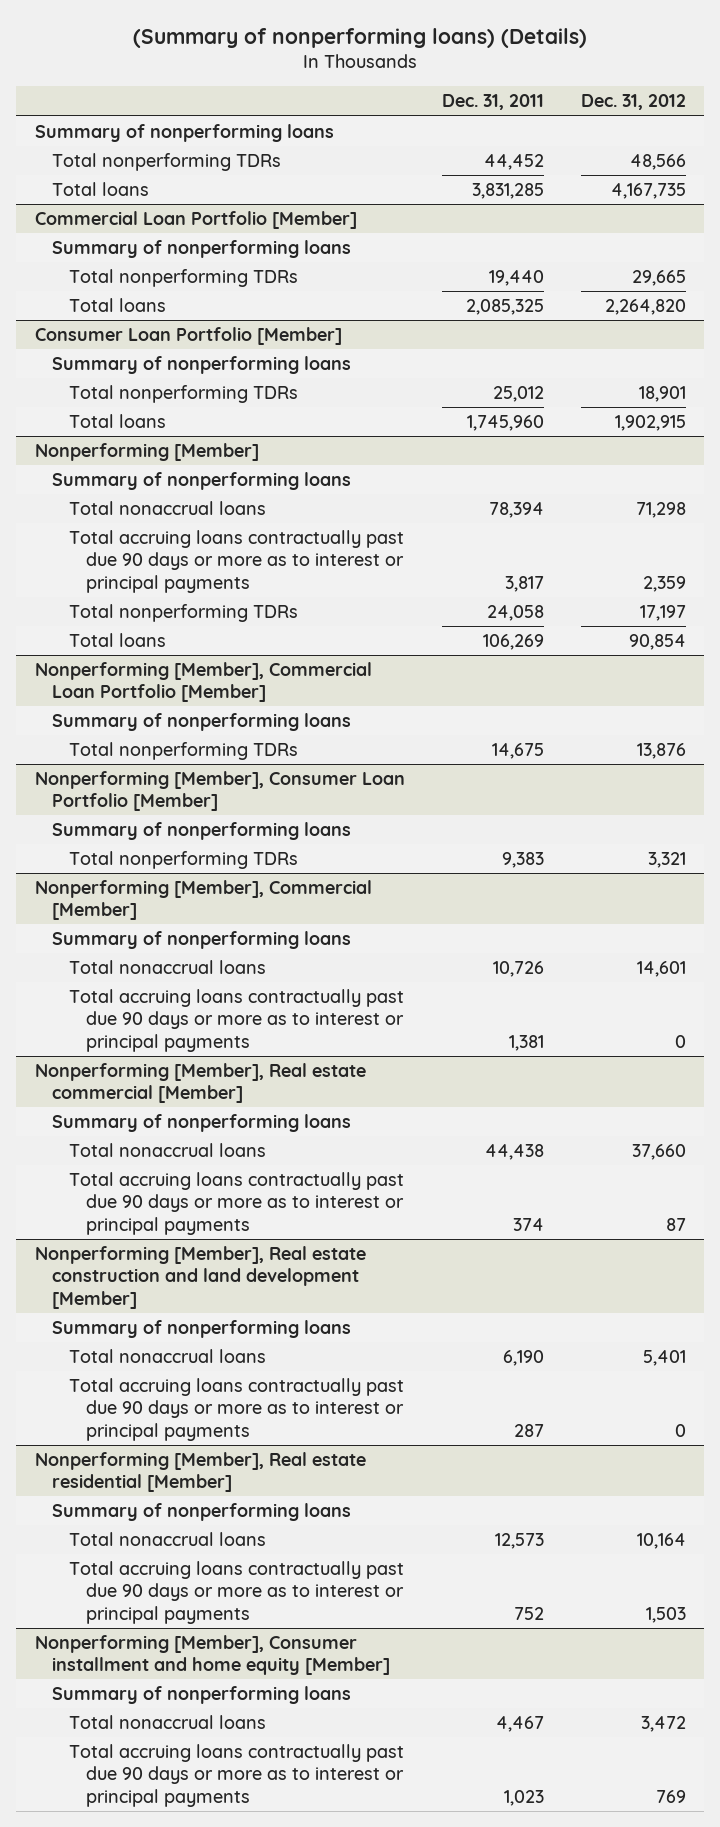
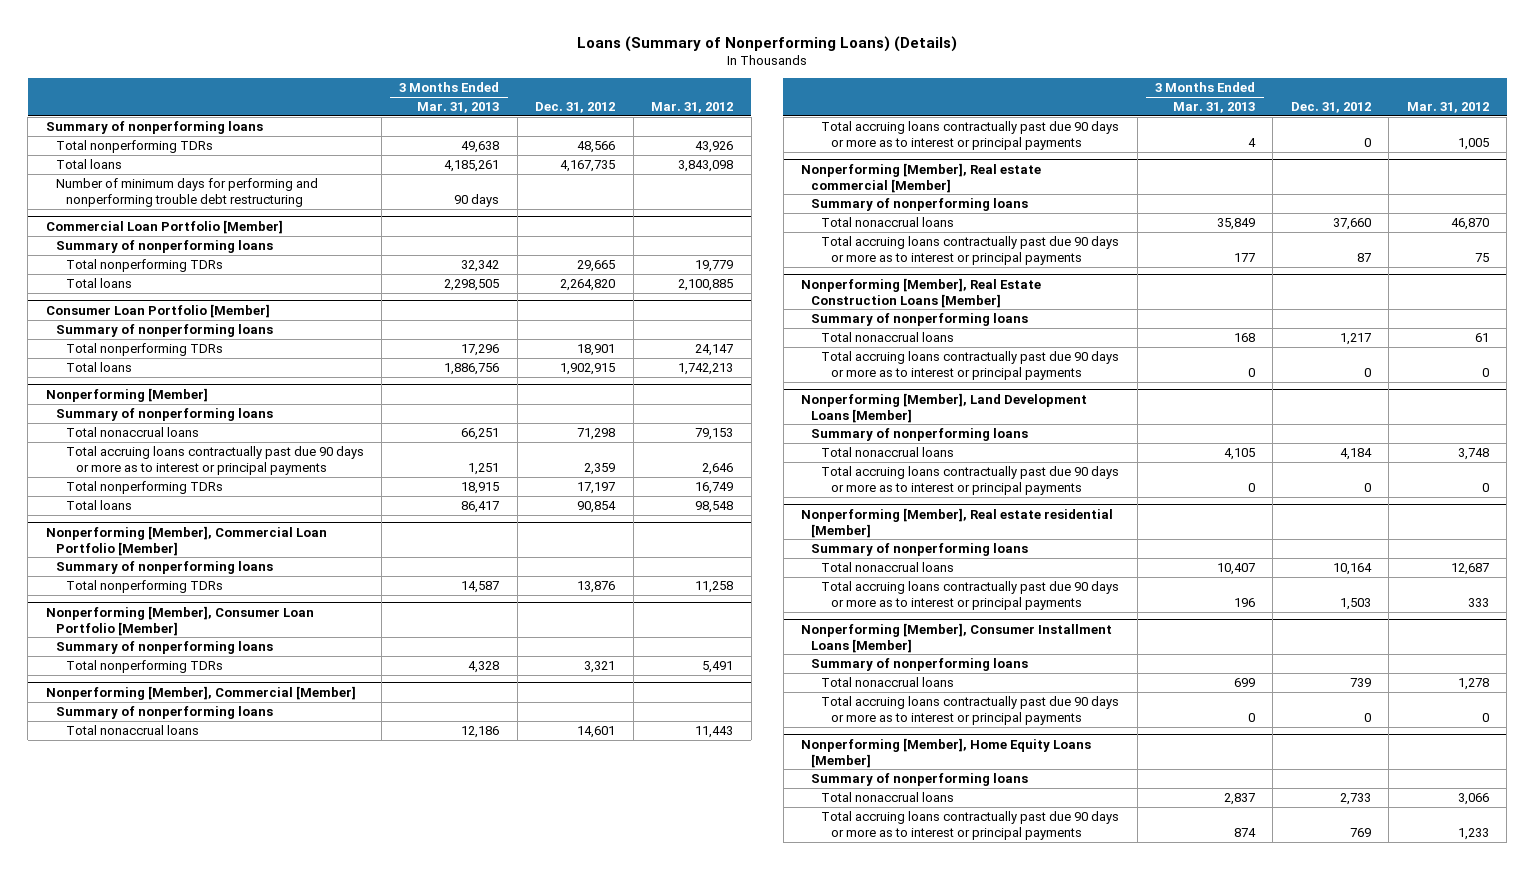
- (Summary of nonperforming loans) (Details)
+ Loans (Summary of Nonperforming Loans) (Details)
- | Dec. 31, 2011 | Dec. 31, 2012
+ | 3 Months Ended Mar. 31, 2013 | Dec. 31, 2012 | Mar. 31, 2012
+ Number of minimum days for performing and nonperforming trouble debt restructuring | 90 days | |
- Nonperforming [Member], Real estate construction and land development [Member]
+ Nonperforming [Member], Real Estate Construction Loans [Member]
- Total nonaccrual loans | 6,190 | 5,401
+ Total nonaccrual loans | 168 | 1,217 | 61
+ Nonperforming [Member], Land Development Loans [Member]
+ Summary of nonperforming loans
+ Total nonaccrual loans | 4,105 | 4,184 | 3,748
+ Total accruing loans contractually past due 90 days or more as to interest or principal payments | 0 | 0 | 0
- Nonperforming [Member], Consumer installment and home equity [Member]
+ Nonperforming [Member], Consumer Installment Loans [Member]
- Total nonaccrual loans | 4,467 | 3,472
+ Total nonaccrual loans | 699 | 739 | 1,278
+ Total accruing loans contractually past due 90 days or more as to interest or principal payments | 0 | 0 | 0
+ Nonperforming [Member], Home Equity Loans [Member]
+ Summary of nonperforming loans
+ Total nonaccrual loans | 2,837 | 2,733 | 3,066

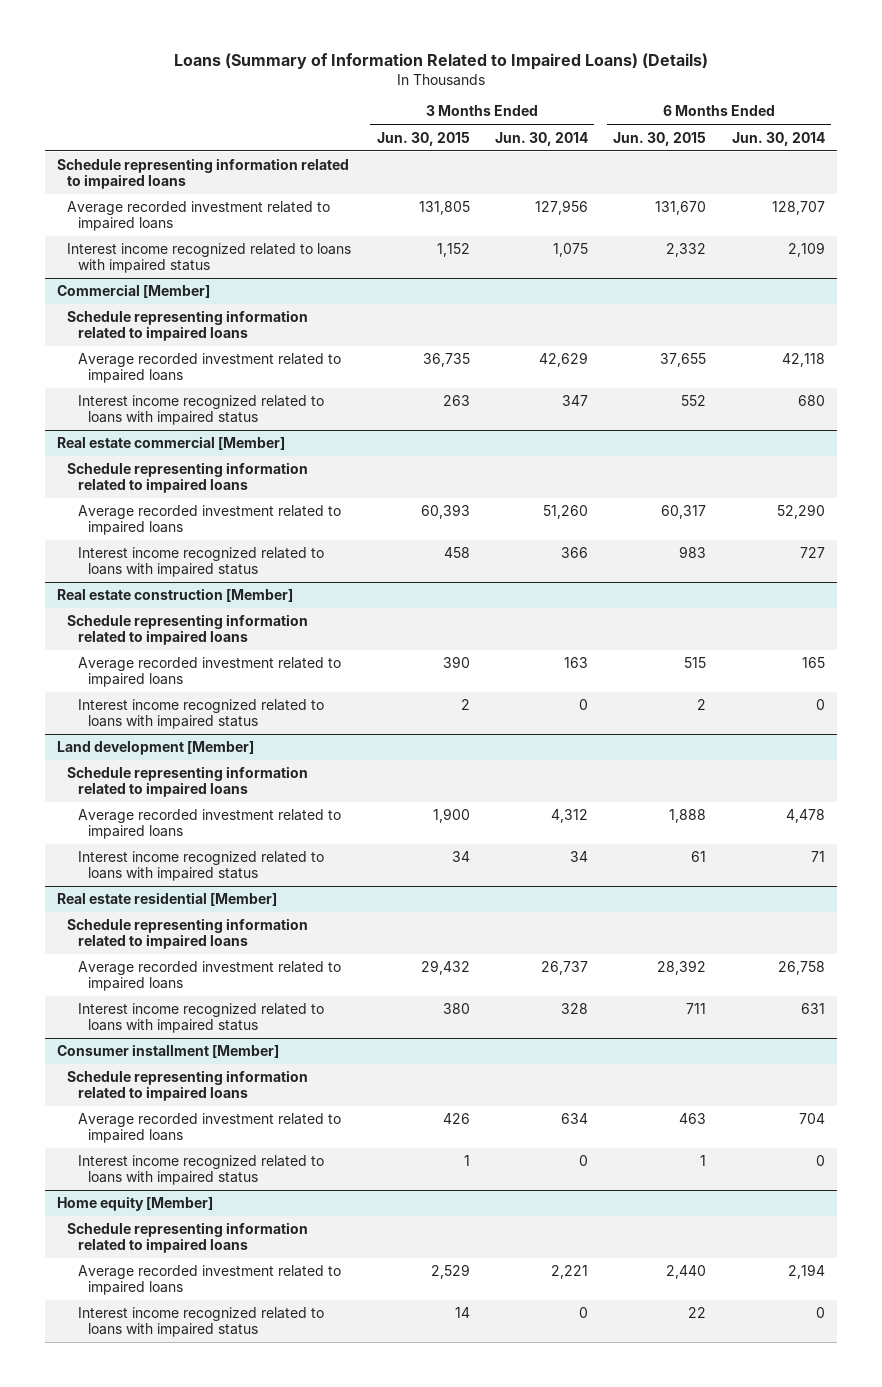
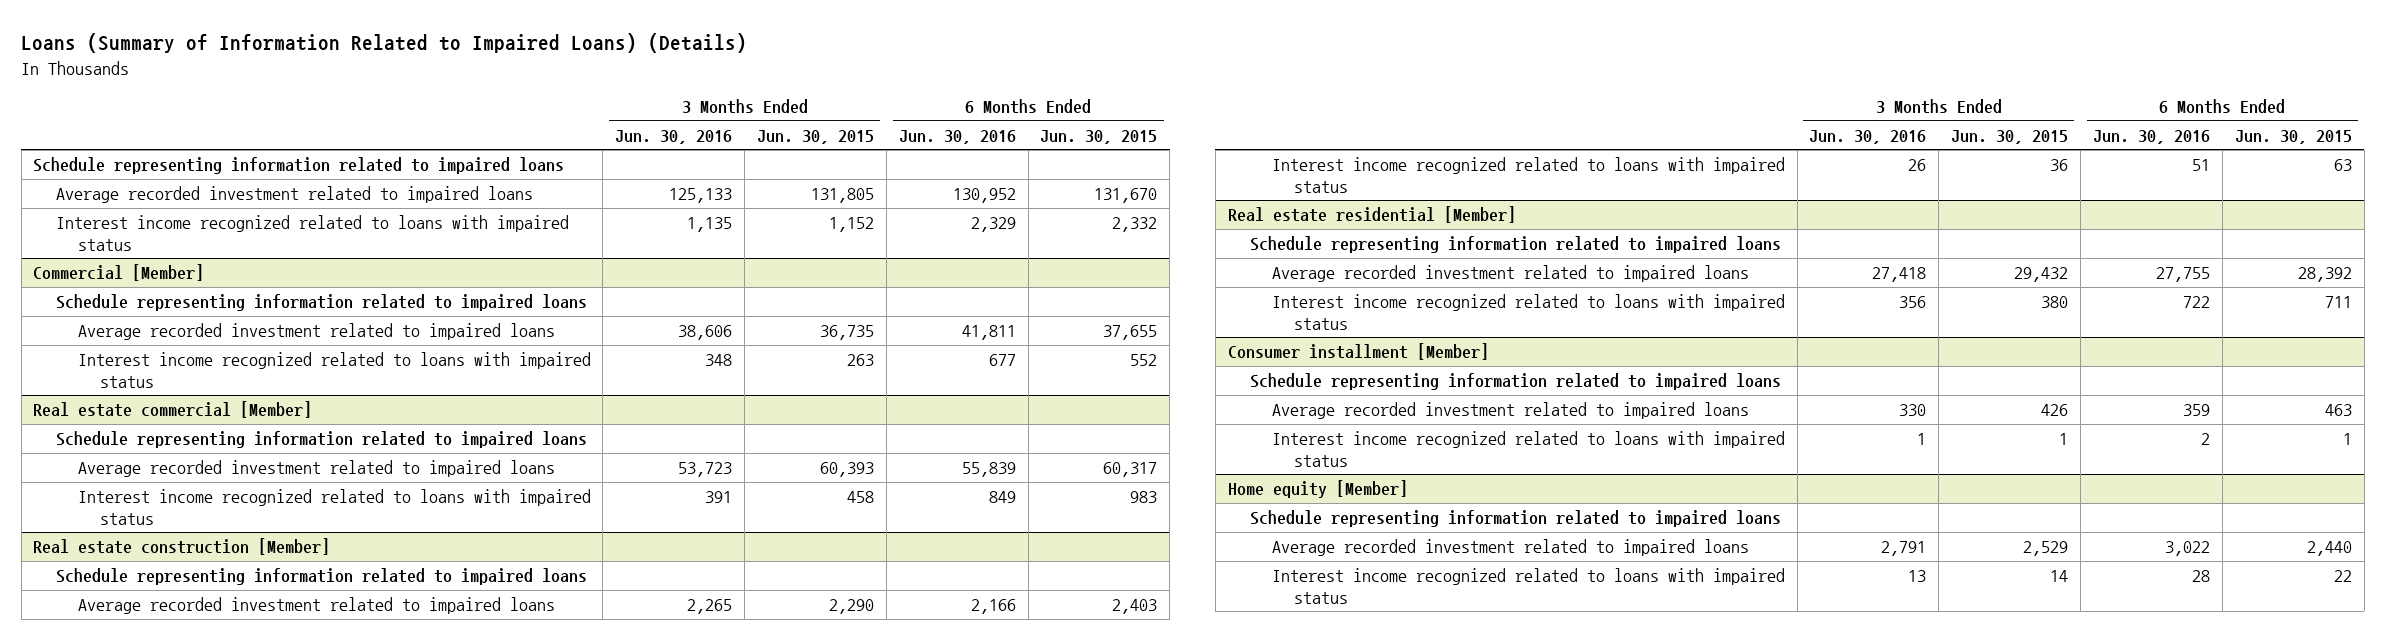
- | 3 Months Ended Jun. 30, 2015 | 3 Months Ended Jun. 30, 2014 | 6 Months Ended Jun. 30, 2015 | 6 Months Ended Jun. 30, 2014
+ | 3 Months Ended Jun. 30, 2016 | 3 Months Ended Jun. 30, 2015 | 6 Months Ended Jun. 30, 2016 | 6 Months Ended Jun. 30, 2015
@ Real estate construction [Member]
- Average recorded investment related to impaired loans | 390 | 163 | 515 | 165
- Interest income recognized related to loans with impaired status | 2 | 0 | 2 | 0
- Land development [Member]
- Schedule representing information related to impaired loans
- Average recorded investment related to impaired loans | 1,900 | 4,312 | 1,888 | 4,478
- Interest income recognized related to loans with impaired status | 34 | 34 | 61 | 71
@ Real estate construction [Member]
+ Average recorded investment related to impaired loans | 2,265 | 2,290 | 2,166 | 2,403
+ Interest income recognized related to loans with impaired status | 26 | 36 | 51 | 63

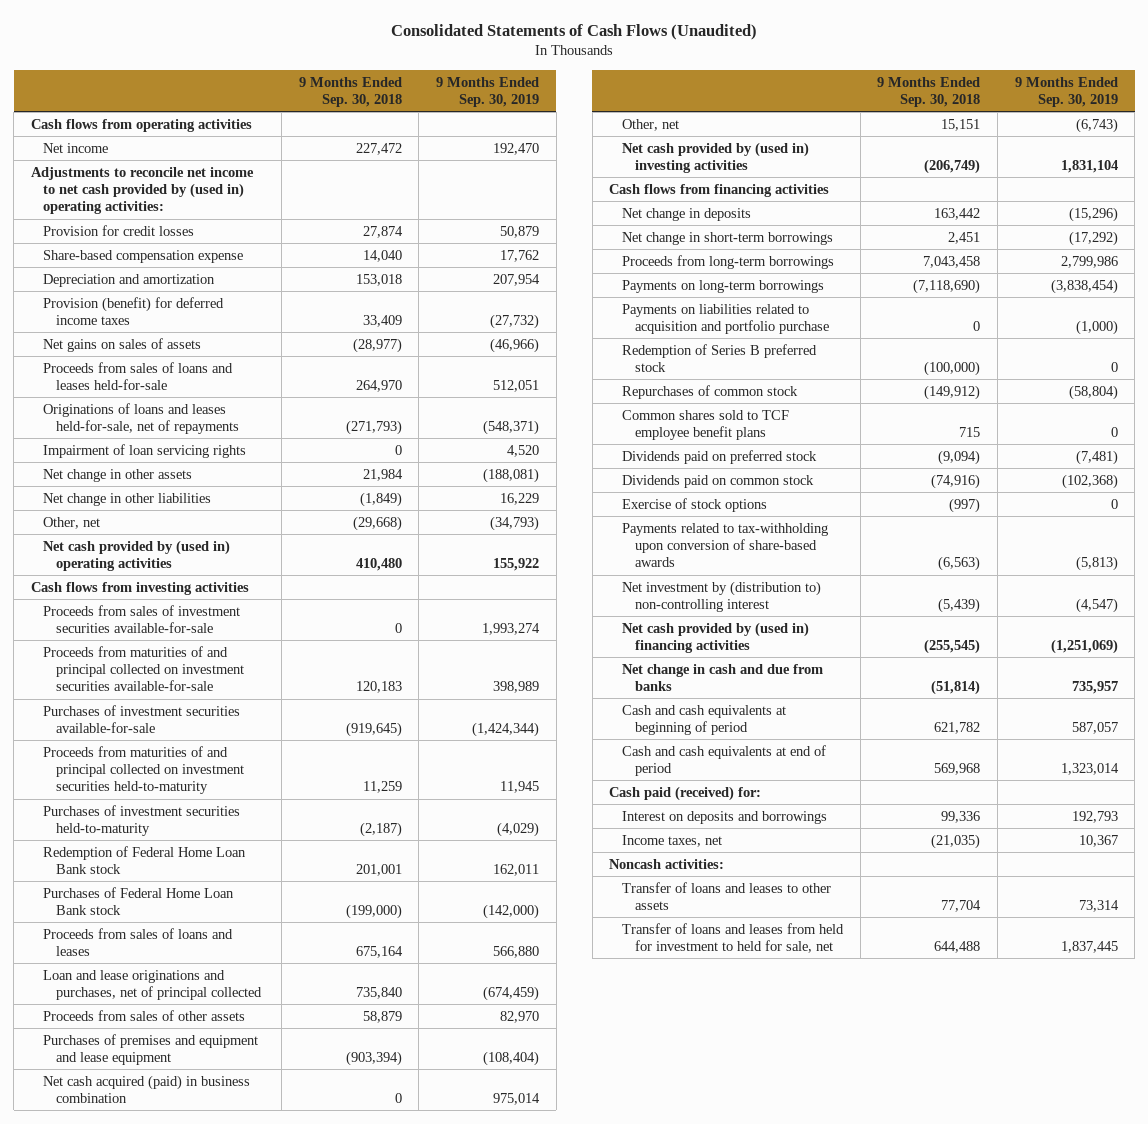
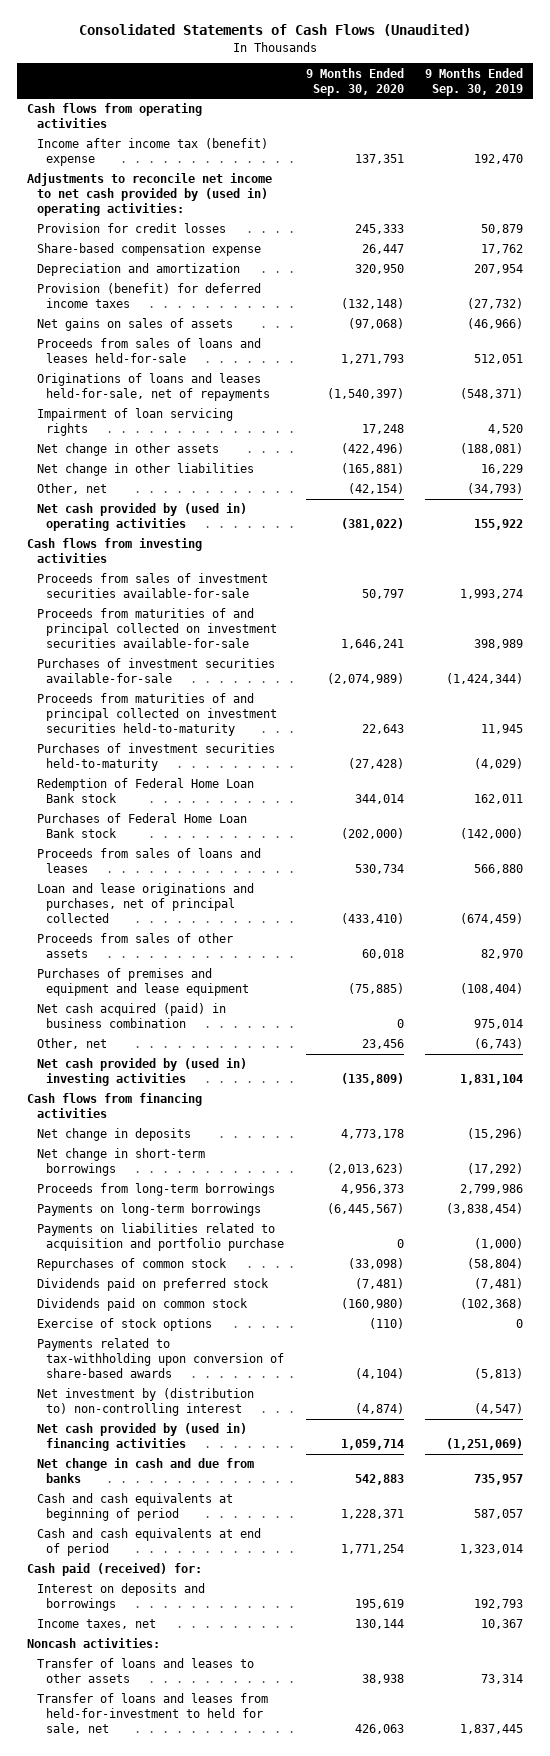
- | 9 Months Ended Sep. 30, 2018 | 9 Months Ended Sep. 30, 2019
+ | 9 Months Ended Sep. 30, 2020 | 9 Months Ended Sep. 30, 2019
- Net income | 227,472 | 192,470
+ Income after income tax (benefit) expense | 137,351 | 192,470
- Redemption of Series B preferred stock | (100,000) | 0
- Common shares sold to TCF employee benefit plans | 715 | 0
- Transfer of loans and leases from held for investment to held for sale, net | 644,488 | 1,837,445
+ Transfer of loans and leases from held-for-investment to held for sale, net | 426,063 | 1,837,445

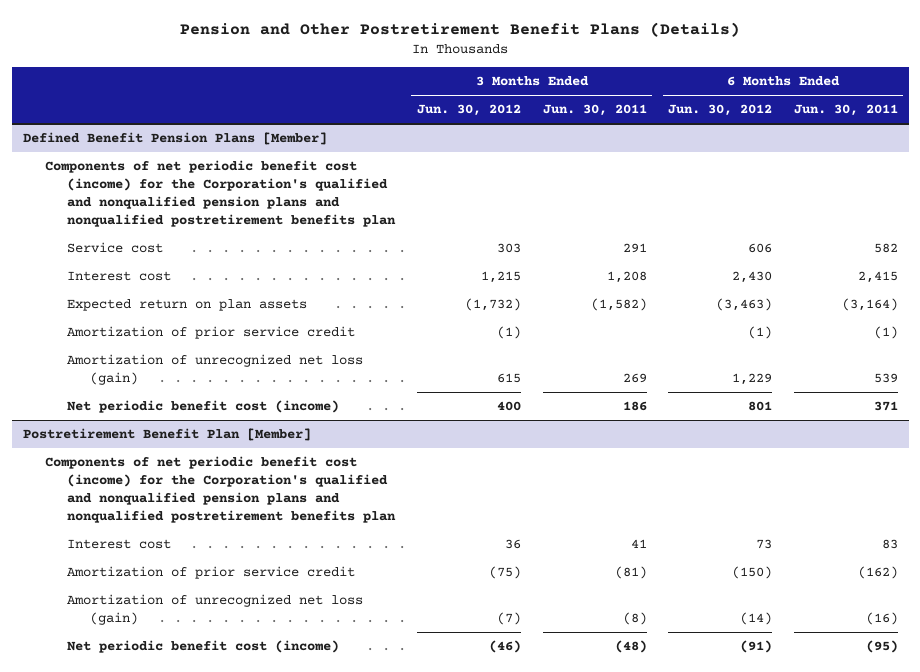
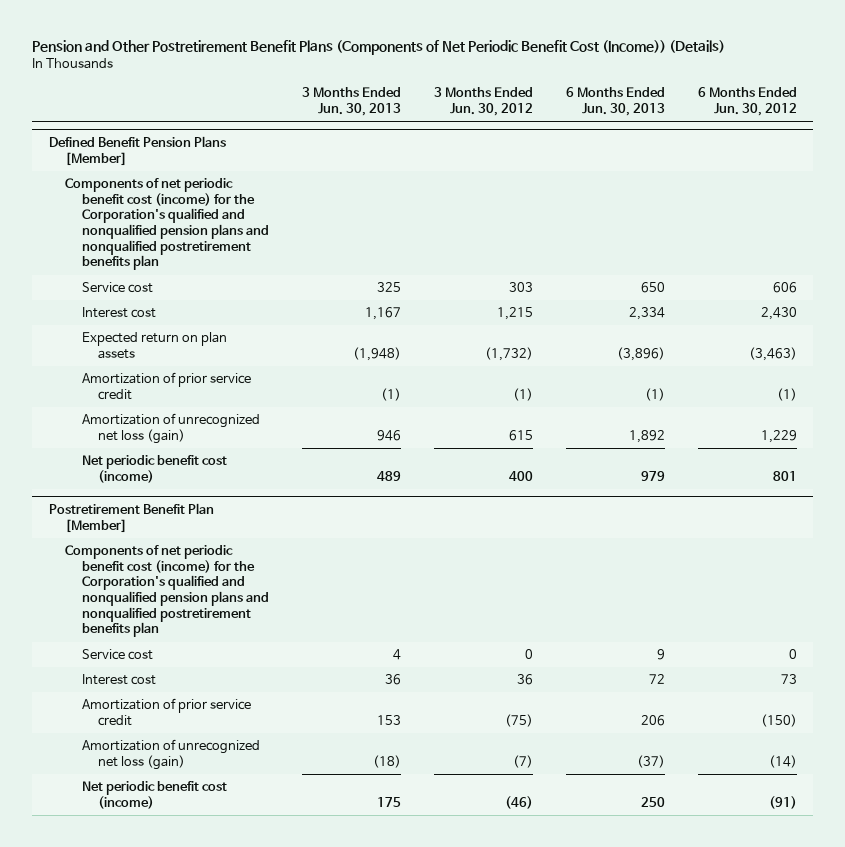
- Pension and Other Postretirement Benefit Plans (Details)
+ Pension and Other Postretirement Benefit Plans (Components of Net Periodic Benefit Cost (Income)) (Details)
- | 3 Months Ended Jun. 30, 2012 | 3 Months Ended Jun. 30, 2011 | 6 Months Ended Jun. 30, 2012 | 6 Months Ended Jun. 30, 2011
+ | 3 Months Ended Jun. 30, 2013 | 3 Months Ended Jun. 30, 2012 | 6 Months Ended Jun. 30, 2013 | 6 Months Ended Jun. 30, 2012
@ Postretirement Benefit Plan [Member]
+ Service cost | 4 | 0 | 9 | 0

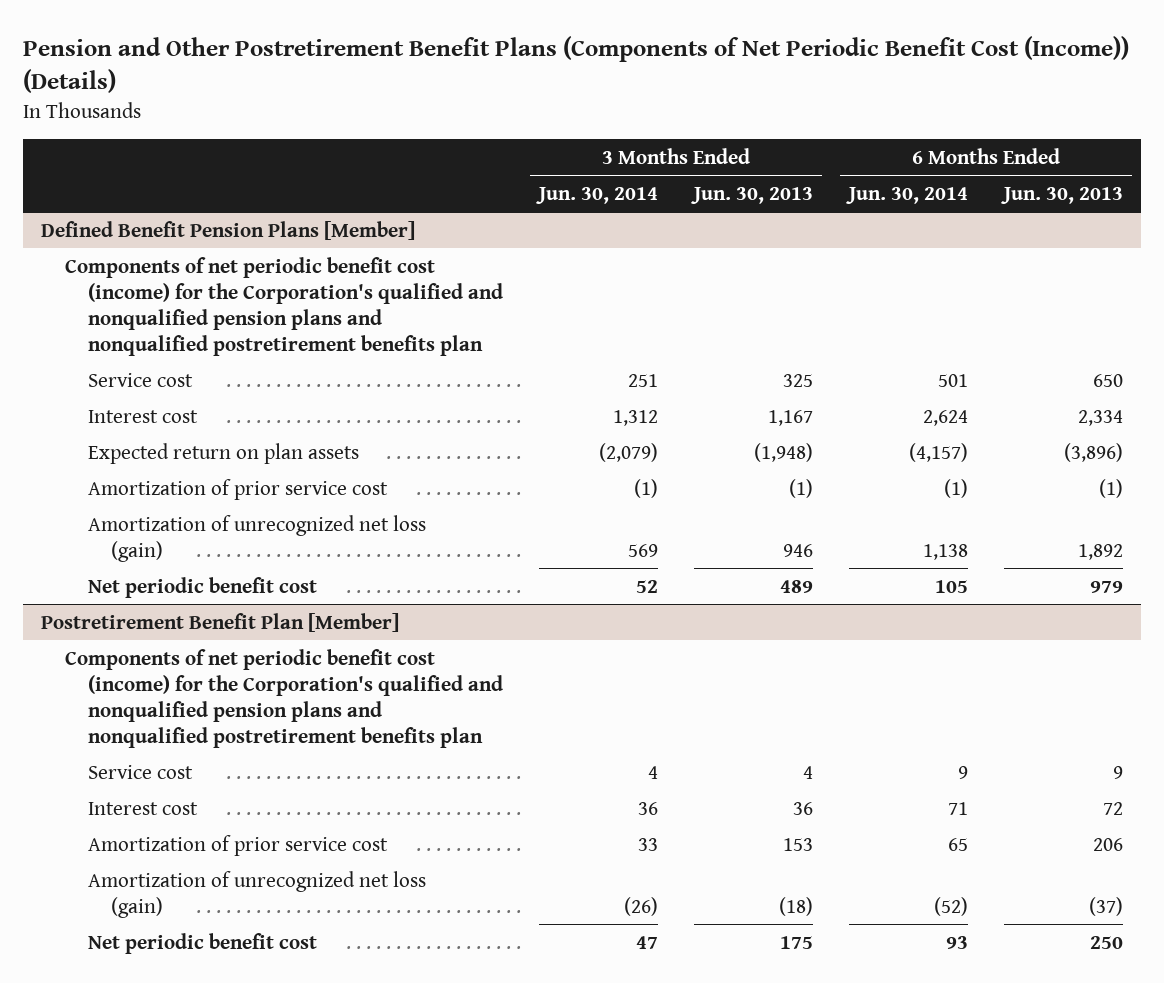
- | 3 Months Ended Jun. 30, 2013 | 3 Months Ended Jun. 30, 2012 | 6 Months Ended Jun. 30, 2013 | 6 Months Ended Jun. 30, 2012
+ | 3 Months Ended Jun. 30, 2014 | 3 Months Ended Jun. 30, 2013 | 6 Months Ended Jun. 30, 2014 | 6 Months Ended Jun. 30, 2013
@ Defined Benefit Pension Plans [Member]
- Amortization of prior service credit | (1) | (1) | (1) | (1)
+ Amortization of prior service cost | (1) | (1) | (1) | (1)
- Net periodic benefit cost (income) | 489 | 400 | 979 | 801
+ Net periodic benefit cost | 52 | 489 | 105 | 979
@ Postretirement Benefit Plan [Member]
- Amortization of prior service credit | 153 | (75) | 206 | (150)
+ Amortization of prior service cost | 33 | 153 | 65 | 206
- Net periodic benefit cost (income) | 175 | (46) | 250 | (91)
+ Net periodic benefit cost | 47 | 175 | 93 | 250

